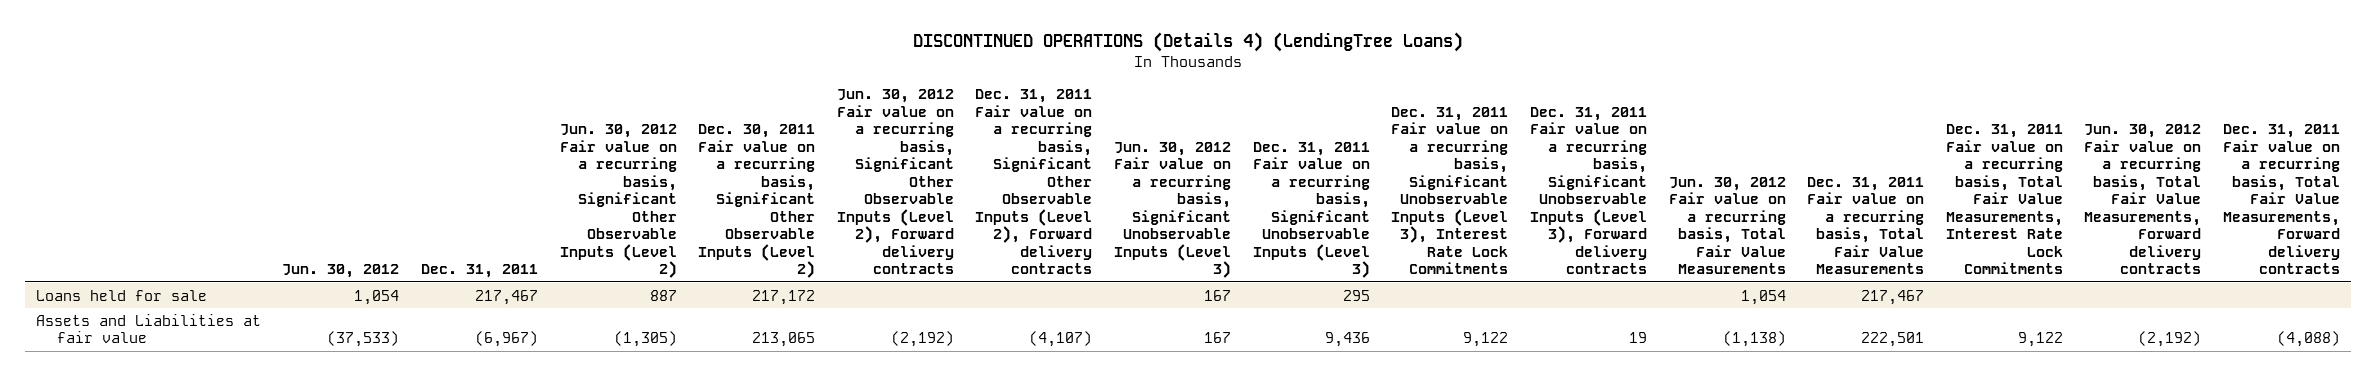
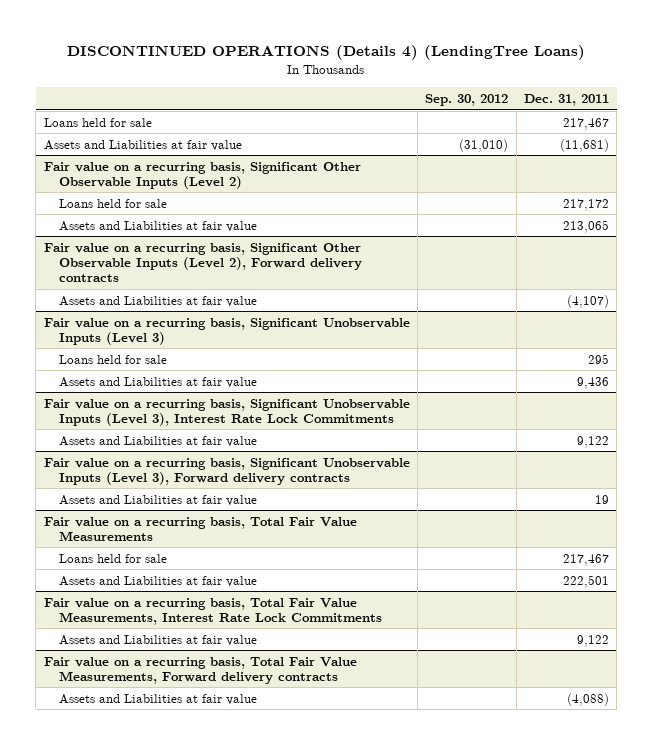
- | Jun. 30, 2012 | Dec. 31, 2011 | Jun. 30, 2012 Fair value on a recurring basis, Significant Other Observable Inputs (Level 2) | Dec. 30, 2011 Fair value on a recurring basis, Significant Other Observable Inputs (Level 2) | Jun. 30, 2012 Fair value on a recurring basis, Significant Other Observable Inputs (Level 2), Forward delivery contracts | Dec. 31, 2011 Fair value on a recurring basis, Significant Other Observable Inputs (Level 2), Forward delivery contracts | Jun. 30, 2012 Fair value on a recurring basis, Significant Unobservable Inputs (Level 3) | Dec. 31, 2011 Fair value on a recurring basis, Significant Unobservable Inputs (Level 3) | Dec. 31, 2011 Fair value on a recurring basis, Significant Unobservable Inputs (Level 3), Interest Rate Lock Commitments | Dec. 31, 2011 Fair value on a recurring basis, Significant Unobservable Inputs (Level 3), Forward delivery contracts | Jun. 30, 2012 Fair value on a recurring basis, Total Fair Value Measurements | Dec. 31, 2011 Fair value on a recurring basis, Total Fair Value Measurements | Dec. 31, 2011 Fair value on a recurring basis, Total Fair Value Measurements, Interest Rate Lock Commitments | Jun. 30, 2012 Fair value on a recurring basis, Total Fair Value Measurements, Forward delivery contracts | Dec. 31, 2011 Fair value on a recurring basis, Total Fair Value Measurements, Forward delivery contracts
+ | Sep. 30, 2012 | Dec. 31, 2011
- Assets and Liabilities at fair value | (37,533) | (6,967) | (1,305) | 213,065 | (2,192) | (4,107) | 167 | 9,436 | 9,122 | 19 | (1,138) | 222,501 | 9,122 | (2,192) | (4,088)
+ Assets and Liabilities at fair value | (31,010) | (11,681)
+ Fair value on a recurring basis, Significant Other Observable Inputs (Level 2)
+ Loans held for sale | | 217,172
+ Assets and Liabilities at fair value | | 213,065
+ Fair value on a recurring basis, Significant Other Observable Inputs (Level 2), Forward delivery contracts
+ Assets and Liabilities at fair value | | (4,107)
+ Fair value on a recurring basis, Significant Unobservable Inputs (Level 3)
+ Loans held for sale | | 295
+ Assets and Liabilities at fair value | | 9,436
+ Fair value on a recurring basis, Significant Unobservable Inputs (Level 3), Interest Rate Lock Commitments
+ Assets and Liabilities at fair value | | 9,122
+ Fair value on a recurring basis, Significant Unobservable Inputs (Level 3), Forward delivery contracts
+ Assets and Liabilities at fair value | | 19
+ Fair value on a recurring basis, Total Fair Value Measurements
+ Loans held for sale | | 217,467
+ Assets and Liabilities at fair value | | 222,501
+ Fair value on a recurring basis, Total Fair Value Measurements, Interest Rate Lock Commitments
+ Assets and Liabilities at fair value | | 9,122
+ Fair value on a recurring basis, Total Fair Value Measurements, Forward delivery contracts
+ Assets and Liabilities at fair value | | (4,088)

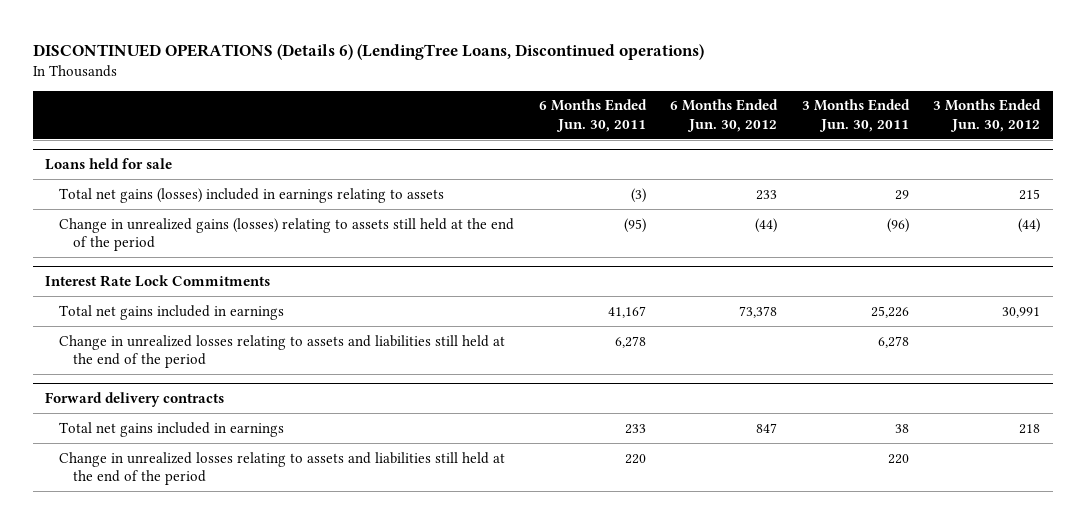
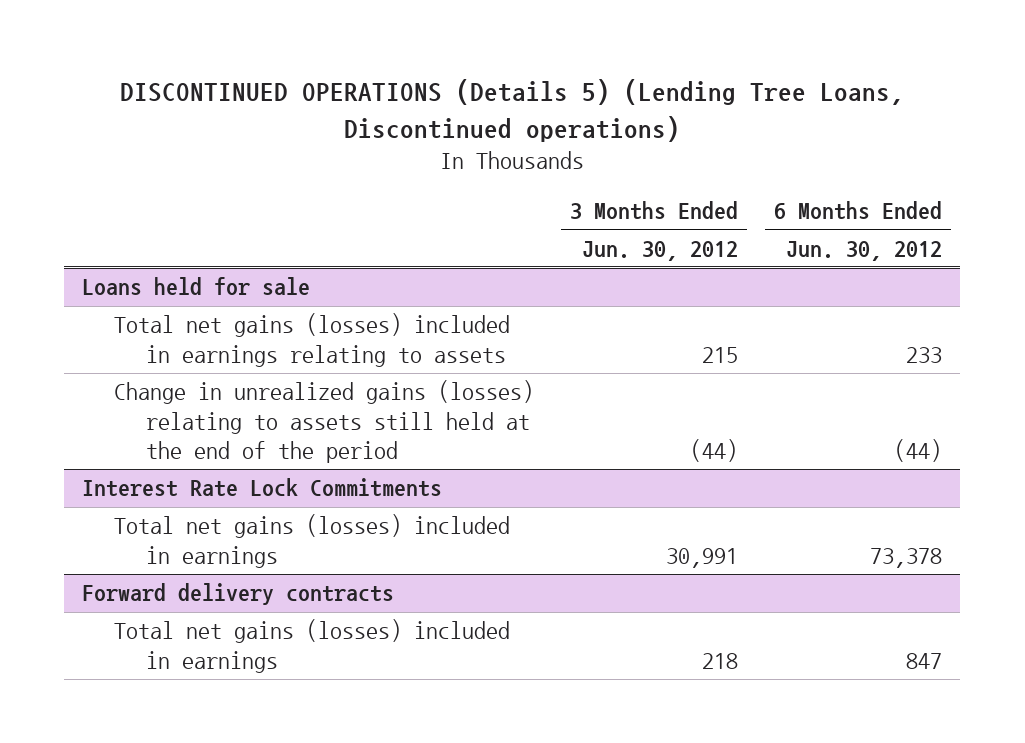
- DISCONTINUED OPERATIONS (Details 6) (LendingTree Loans, Discontinued operations)
+ DISCONTINUED OPERATIONS (Details 5) (Lending Tree Loans, Discontinued operations)
- | 6 Months Ended Jun. 30, 2011 | 6 Months Ended Jun. 30, 2012 | 3 Months Ended Jun. 30, 2011 | 3 Months Ended Jun. 30, 2012
+ | 3 Months Ended Jun. 30, 2012 | 6 Months Ended Jun. 30, 2012
@ Interest Rate Lock Commitments
- Total net gains included in earnings | 41,167 | 73,378 | 25,226 | 30,991
- Change in unrealized losses relating to assets and liabilities still held at the end of the period | 6,278 | | 6,278 |
+ Total net gains (losses) included in earnings | 30,991 | 73,378
@ Forward delivery contracts
- Total net gains included in earnings | 233 | 847 | 38 | 218
- Change in unrealized losses relating to assets and liabilities still held at the end of the period | 220 | | 220 |
+ Total net gains (losses) included in earnings | 218 | 847

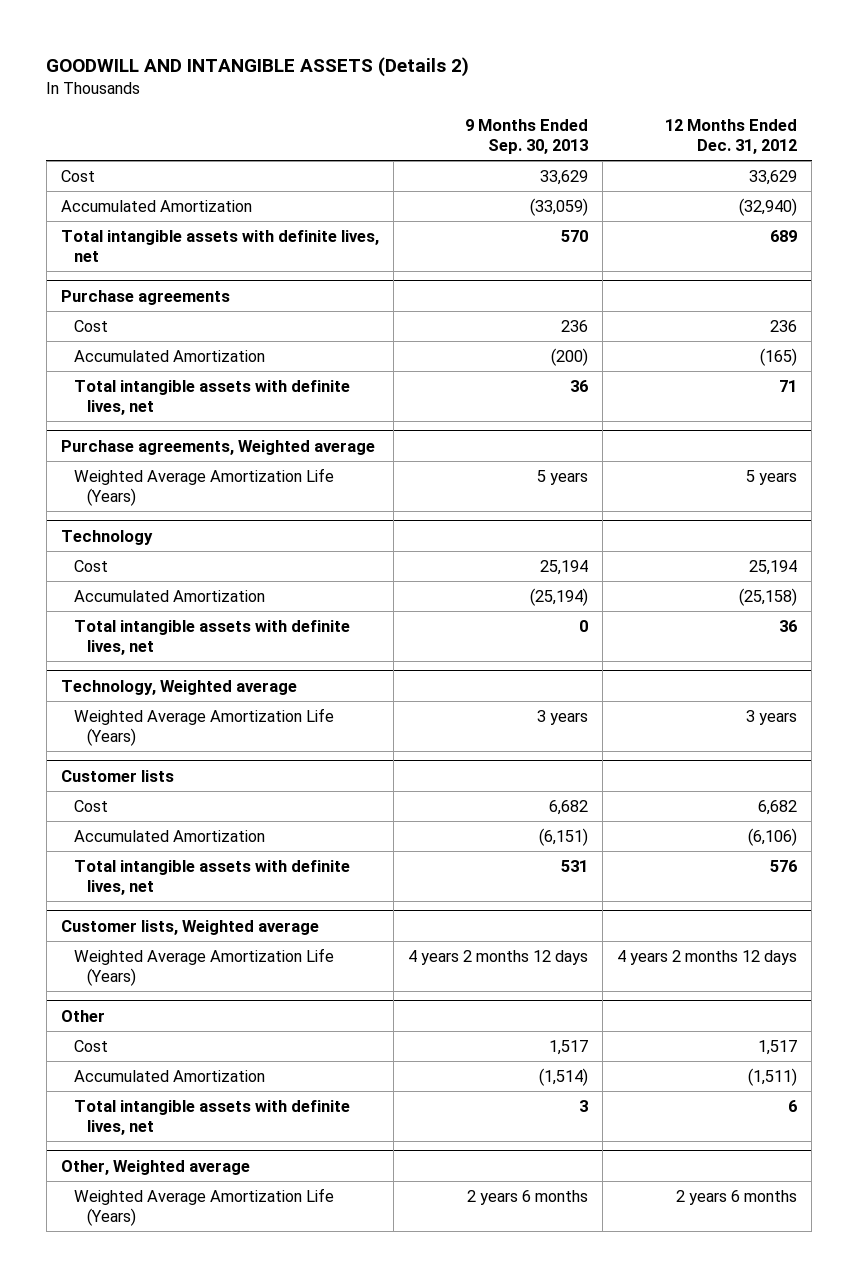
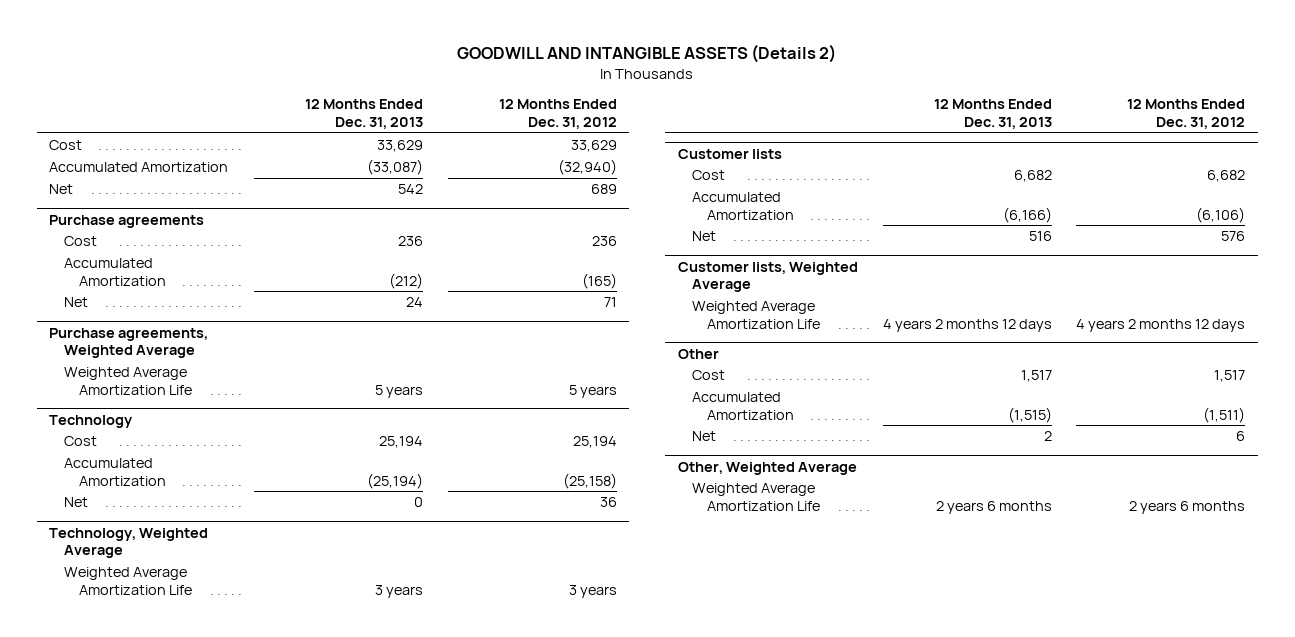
- | 9 Months Ended Sep. 30, 2013 | 12 Months Ended Dec. 31, 2012
+ | 12 Months Ended Dec. 31, 2013 | 12 Months Ended Dec. 31, 2012
- Total intangible assets with definite lives, net | 570 | 689
+ Net | 542 | 689
@ Purchase agreements
- Total intangible assets with definite lives, net | 36 | 71
- Purchase agreements, Weighted average
- Weighted Average Amortization Life (Years) | 5 years | 5 years
@ Purchase agreements
+ Net | 24 | 71
+ Purchase agreements, Weighted Average
+ Weighted Average Amortization Life | 5 years | 5 years
@ Technology
- Total intangible assets with definite lives, net | 0 | 36
- Technology, Weighted average
- Weighted Average Amortization Life (Years) | 3 years | 3 years
@ Technology
+ Net | 0 | 36
+ Technology, Weighted Average
+ Weighted Average Amortization Life | 3 years | 3 years
@ Customer lists
- Total intangible assets with definite lives, net | 531 | 576
- Customer lists, Weighted average
- Weighted Average Amortization Life (Years) | 4 years 2 months 12 days | 4 years 2 months 12 days
@ Customer lists
+ Net | 516 | 576
+ Customer lists, Weighted Average
+ Weighted Average Amortization Life | 4 years 2 months 12 days | 4 years 2 months 12 days
@ Other
- Total intangible assets with definite lives, net | 3 | 6
- Other, Weighted average
- Weighted Average Amortization Life (Years) | 2 years 6 months | 2 years 6 months
@ Other
+ Net | 2 | 6
+ Other, Weighted Average
+ Weighted Average Amortization Life | 2 years 6 months | 2 years 6 months

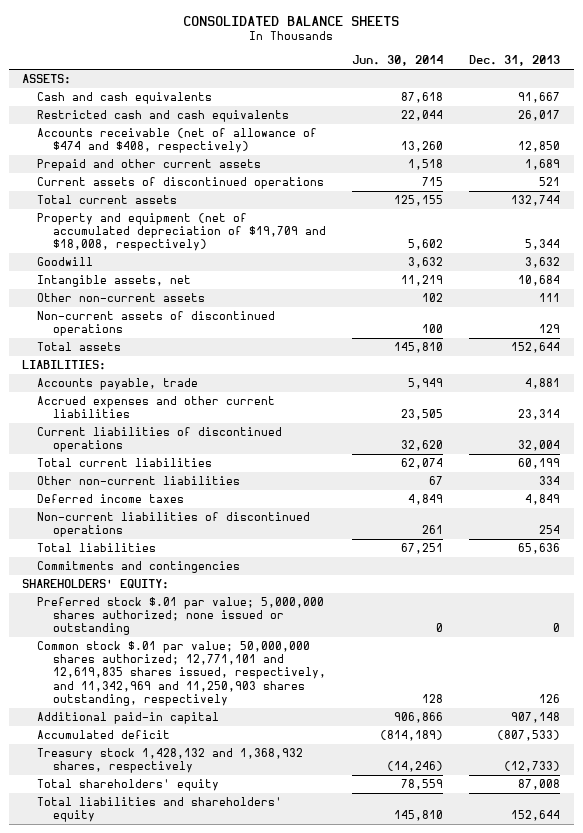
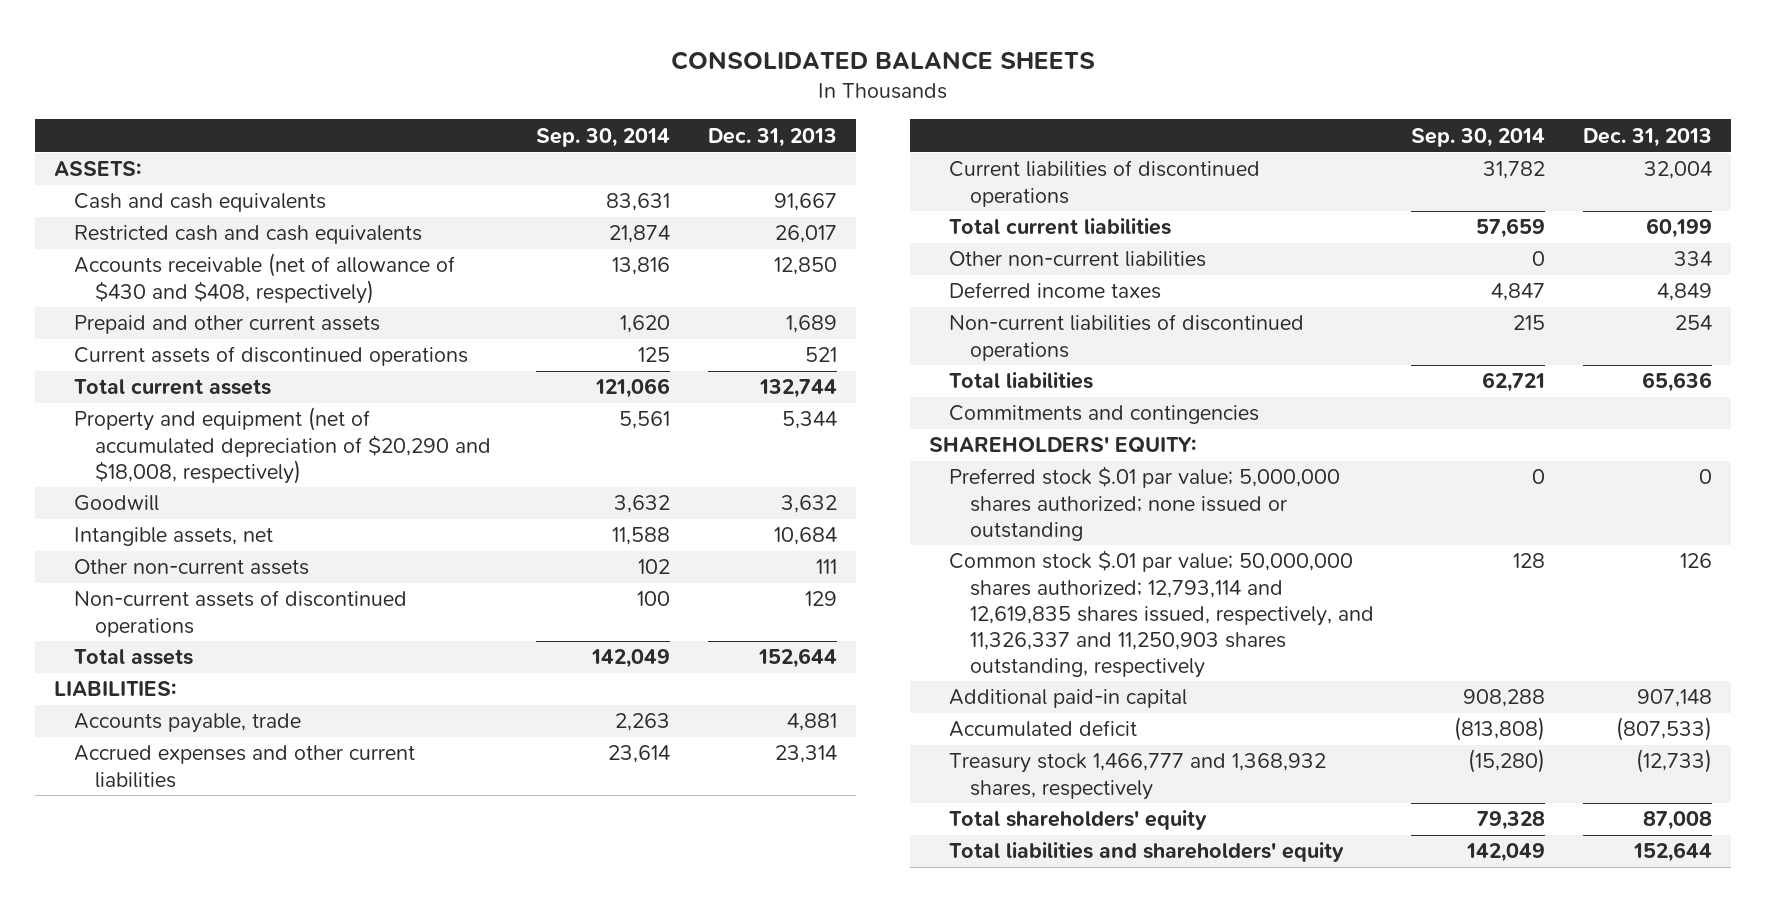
- | Jun. 30, 2014 | Dec. 31, 2013
+ | Sep. 30, 2014 | Dec. 31, 2013
- Accounts receivable (net of allowance of $474 and $408, respectively) | 13,260 | 12,850
+ Accounts receivable (net of allowance of $430 and $408, respectively) | 13,816 | 12,850
- Property and equipment (net of accumulated depreciation of $19,709 and $18,008, respectively) | 5,602 | 5,344
+ Property and equipment (net of accumulated depreciation of $20,290 and $18,008, respectively) | 5,561 | 5,344
- Common stock $.01 par value; 50,000,000 shares authorized; 12,771,101 and 12,619,835 shares issued, respectively, and 11,342,969 and 11,250,903 shares outstanding, respectively | 128 | 126
+ Common stock $.01 par value; 50,000,000 shares authorized; 12,793,114 and 12,619,835 shares issued, respectively, and 11,326,337 and 11,250,903 shares outstanding, respectively | 128 | 126
- Treasury stock 1,428,132 and 1,368,932 shares, respectively | (14,246) | (12,733)
+ Treasury stock 1,466,777 and 1,368,932 shares, respectively | (15,280) | (12,733)

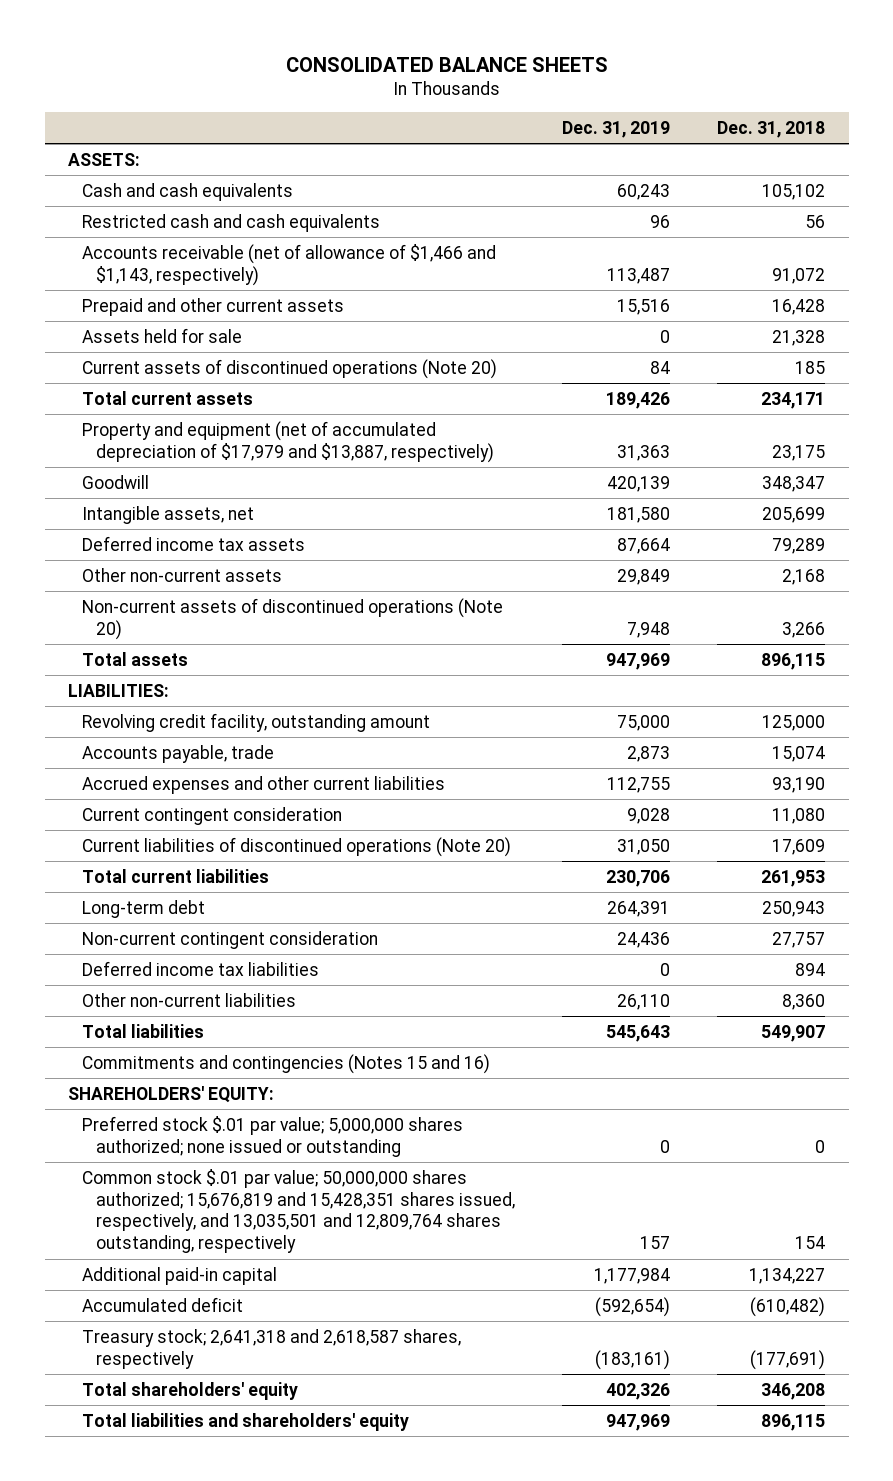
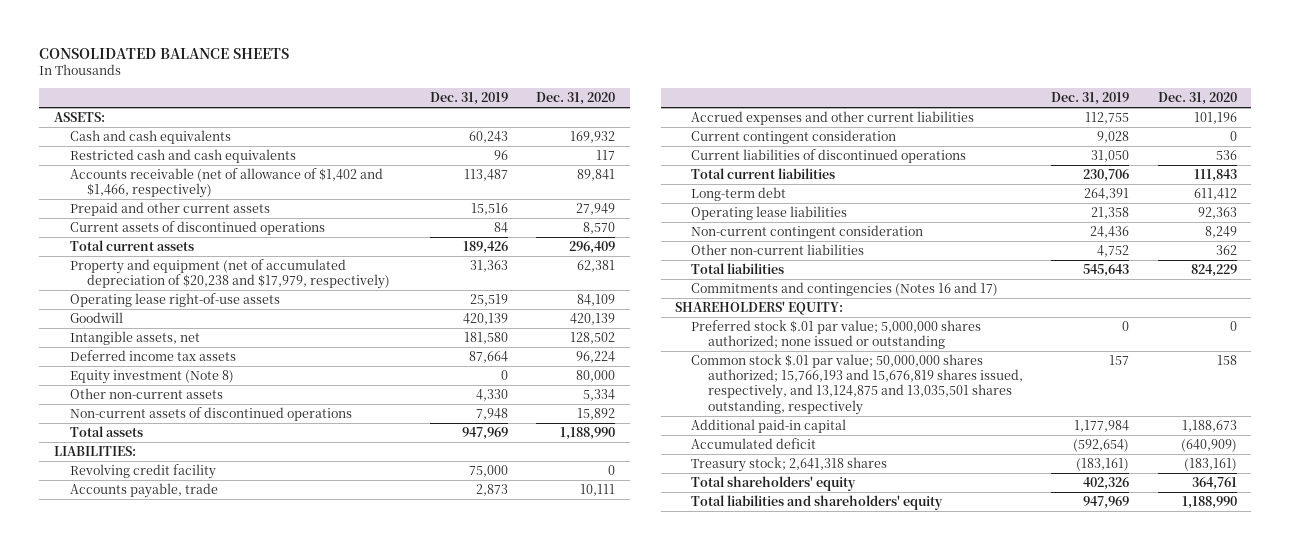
- | Dec. 31, 2019 | Dec. 31, 2018
+ | Dec. 31, 2019 | Dec. 31, 2020
- Accounts receivable (net of allowance of $1,466 and $1,143, respectively) | 113,487 | 91,072
+ Accounts receivable (net of allowance of $1,402 and $1,466, respectively) | 113,487 | 89,841
- Assets held for sale | 0 | 21,328
- Current assets of discontinued operations (Note 20) | 84 | 185
+ Current assets of discontinued operations | 84 | 8,570
- Property and equipment (net of accumulated depreciation of $17,979 and $13,887, respectively) | 31,363 | 23,175
+ Property and equipment (net of accumulated depreciation of $20,238 and $17,979, respectively) | 31,363 | 62,381
+ Operating lease right-of-use assets | 25,519 | 84,109
- Other non-current assets | 29,849 | 2,168
- Non-current assets of discontinued operations (Note 20) | 7,948 | 3,266
+ Equity investment (Note 8) | 0 | 80,000
+ Other non-current assets | 4,330 | 5,334
+ Non-current assets of discontinued operations | 7,948 | 15,892
- Revolving credit facility, outstanding amount | 75,000 | 125,000
+ Revolving credit facility | 75,000 | 0
- Current liabilities of discontinued operations (Note 20) | 31,050 | 17,609
+ Current liabilities of discontinued operations | 31,050 | 536
+ Operating lease liabilities | 21,358 | 92,363
- Deferred income tax liabilities | 0 | 894
- Other non-current liabilities | 26,110 | 8,360
+ Other non-current liabilities | 4,752 | 362
- Commitments and contingencies (Notes 15 and 16)
+ Commitments and contingencies (Notes 16 and 17)
- Common stock $.01 par value; 50,000,000 shares authorized; 15,676,819 and 15,428,351 shares issued, respectively, and 13,035,501 and 12,809,764 shares outstanding, respectively | 157 | 154
+ Common stock $.01 par value; 50,000,000 shares authorized; 15,766,193 and 15,676,819 shares issued, respectively, and 13,124,875 and 13,035,501 shares outstanding, respectively | 157 | 158
- Treasury stock; 2,641,318 and 2,618,587 shares, respectively | (183,161) | (177,691)
+ Treasury stock; 2,641,318 shares | (183,161) | (183,161)

